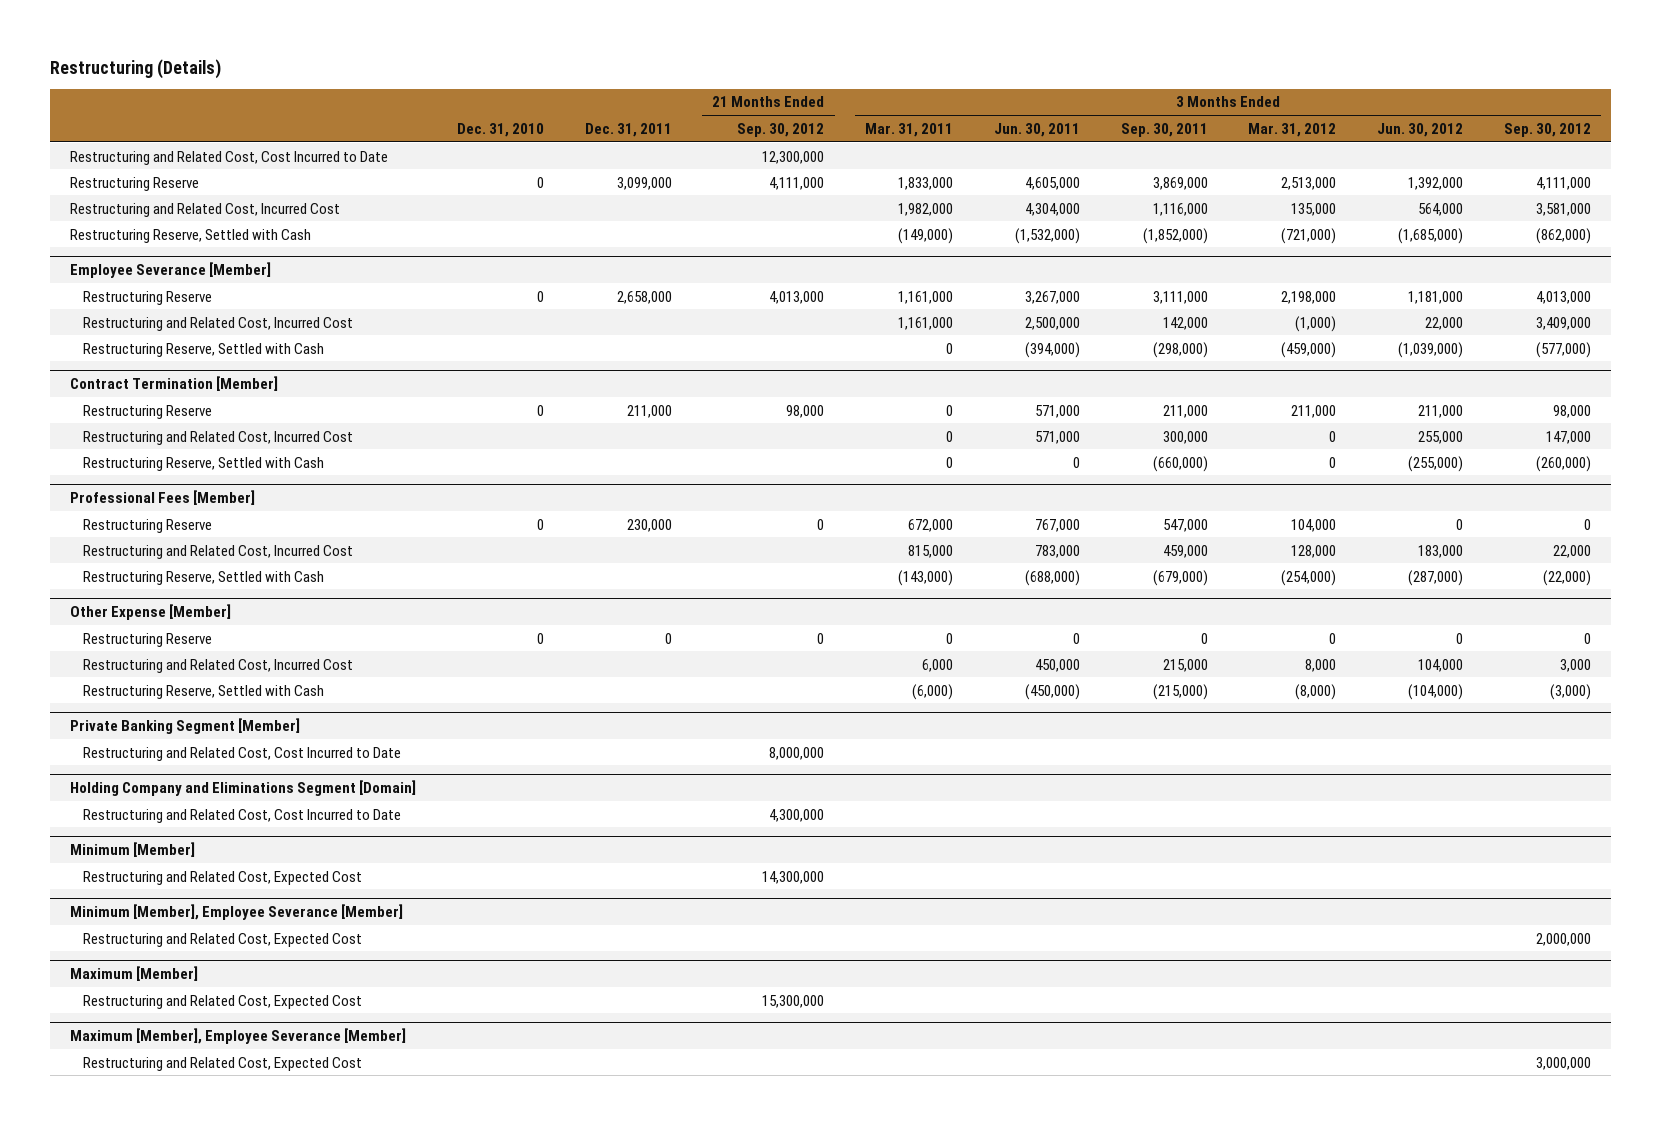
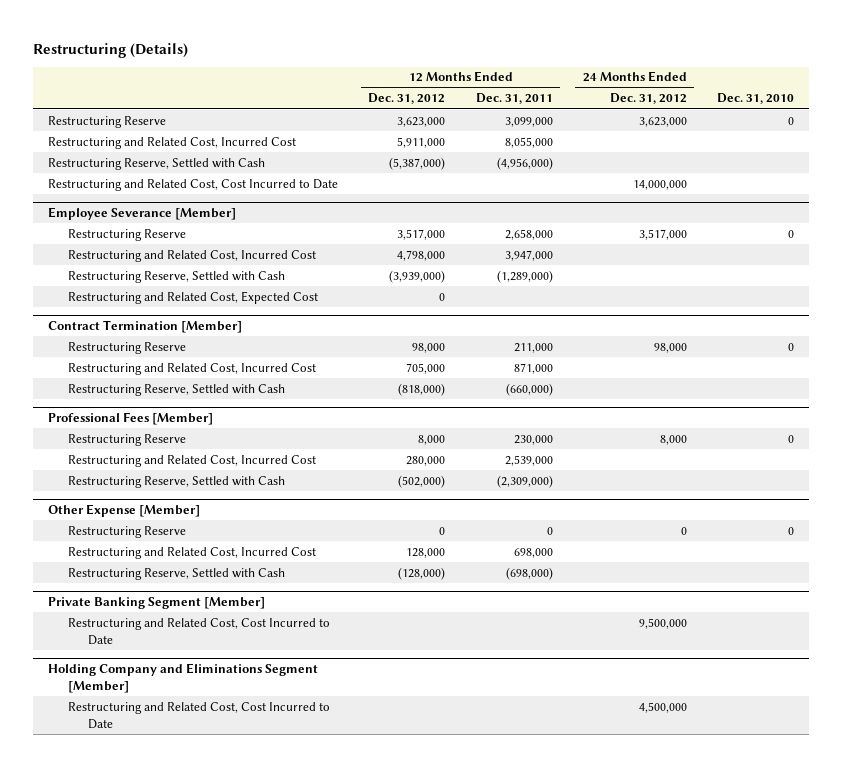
- | Dec. 31, 2010 | Dec. 31, 2011 | 21 Months Ended Sep. 30, 2012 | 3 Months Ended Mar. 31, 2011 | 3 Months Ended Jun. 30, 2011 | 3 Months Ended Sep. 30, 2011 | 3 Months Ended Mar. 31, 2012 | 3 Months Ended Jun. 30, 2012 | 3 Months Ended Sep. 30, 2012
+ | 12 Months Ended Dec. 31, 2012 | 12 Months Ended Dec. 31, 2011 | 24 Months Ended Dec. 31, 2012 | Dec. 31, 2010
moved down: Restructuring and Related Cost, Cost Incurred to Date | | | 14,000,000 |
@ Employee Severance [Member]
+ Restructuring and Related Cost, Expected Cost | 0 | | |
- Holding Company and Eliminations Segment [Domain]
+ Holding Company and Eliminations Segment [Member]
- Minimum [Member]
- Restructuring and Related Cost, Expected Cost | | | 14,300,000 | | | | | |
- Minimum [Member], Employee Severance [Member]
- Restructuring and Related Cost, Expected Cost | | | | | | | | | 2,000,000
- Maximum [Member]
- Restructuring and Related Cost, Expected Cost | | | 15,300,000 | | | | | |
- Maximum [Member], Employee Severance [Member]
- Restructuring and Related Cost, Expected Cost | | | | | | | | | 3,000,000

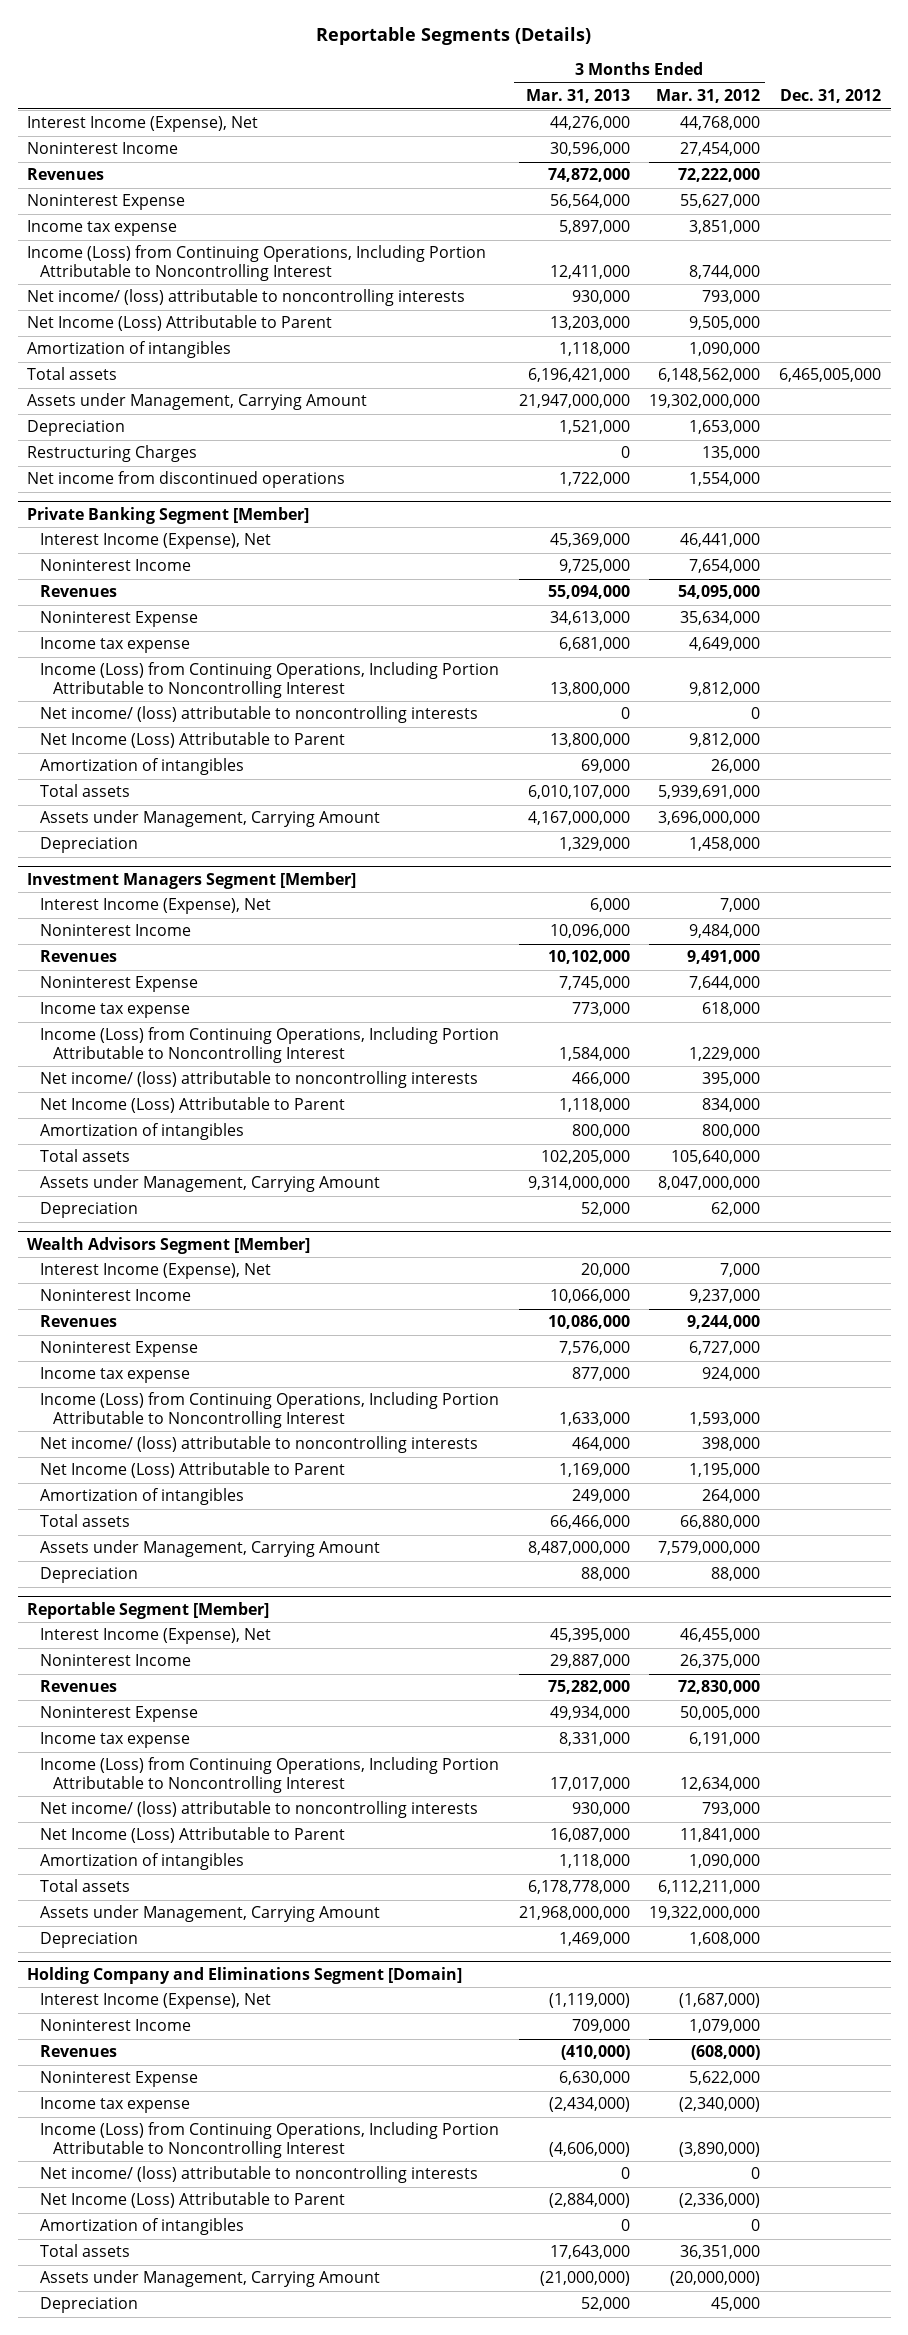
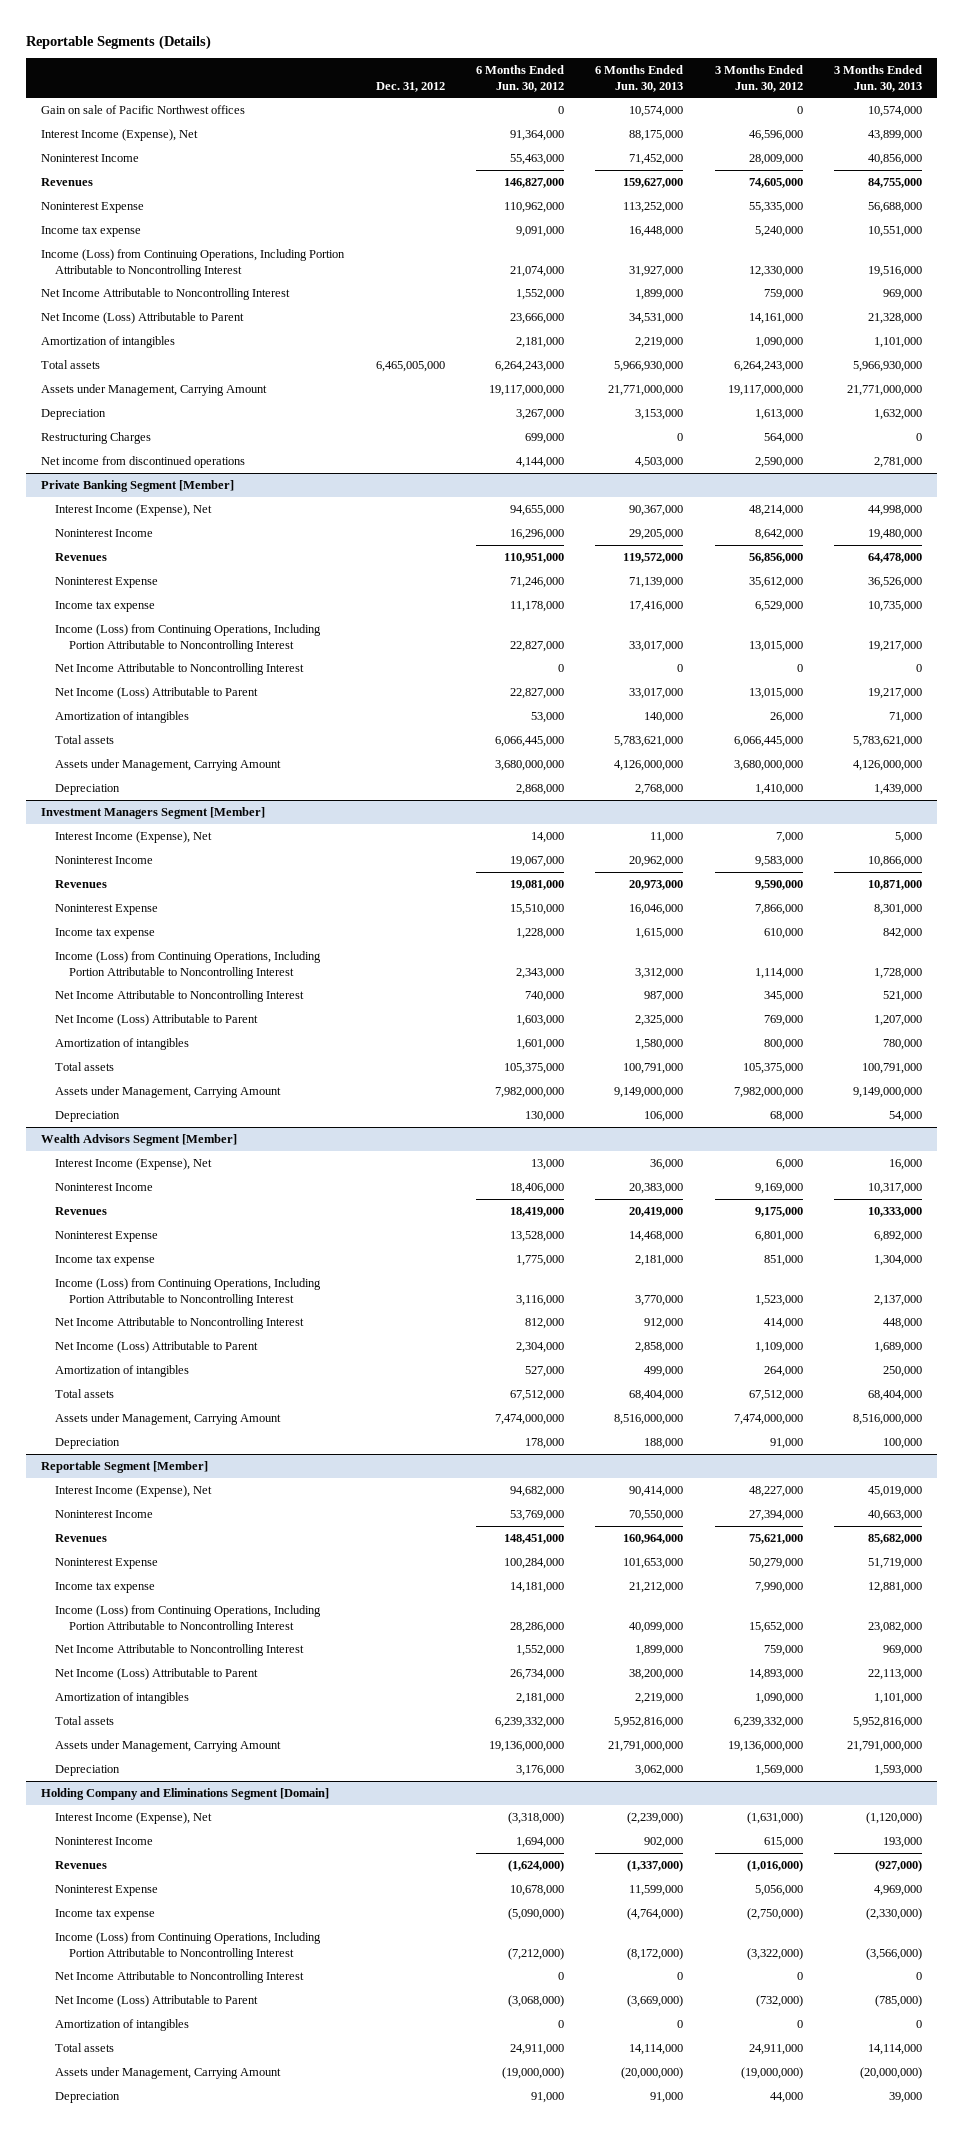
- | 3 Months Ended Mar. 31, 2013 | 3 Months Ended Mar. 31, 2012 | Dec. 31, 2012
+ | Dec. 31, 2012 | 6 Months Ended Jun. 30, 2012 | 6 Months Ended Jun. 30, 2013 | 3 Months Ended Jun. 30, 2012 | 3 Months Ended Jun. 30, 2013
+ Gain on sale of Pacific Northwest offices | | 0 | 10,574,000 | 0 | 10,574,000
- Net income/ (loss) attributable to noncontrolling interests | 930,000 | 793,000 |
+ Net Income Attributable to Noncontrolling Interest | | 1,552,000 | 1,899,000 | 759,000 | 969,000
@ Private Banking Segment [Member]
- Net income/ (loss) attributable to noncontrolling interests | 0 | 0 |
+ Net Income Attributable to Noncontrolling Interest | | 0 | 0 | 0 | 0
@ Investment Managers Segment [Member]
- Net income/ (loss) attributable to noncontrolling interests | 466,000 | 395,000 |
+ Net Income Attributable to Noncontrolling Interest | | 740,000 | 987,000 | 345,000 | 521,000
@ Wealth Advisors Segment [Member]
- Net income/ (loss) attributable to noncontrolling interests | 464,000 | 398,000 |
+ Net Income Attributable to Noncontrolling Interest | | 812,000 | 912,000 | 414,000 | 448,000
@ Reportable Segment [Member]
- Net income/ (loss) attributable to noncontrolling interests | 930,000 | 793,000 |
+ Net Income Attributable to Noncontrolling Interest | | 1,552,000 | 1,899,000 | 759,000 | 969,000
@ Holding Company and Eliminations Segment [Domain]
- Net income/ (loss) attributable to noncontrolling interests | 0 | 0 |
+ Net Income Attributable to Noncontrolling Interest | | 0 | 0 | 0 | 0

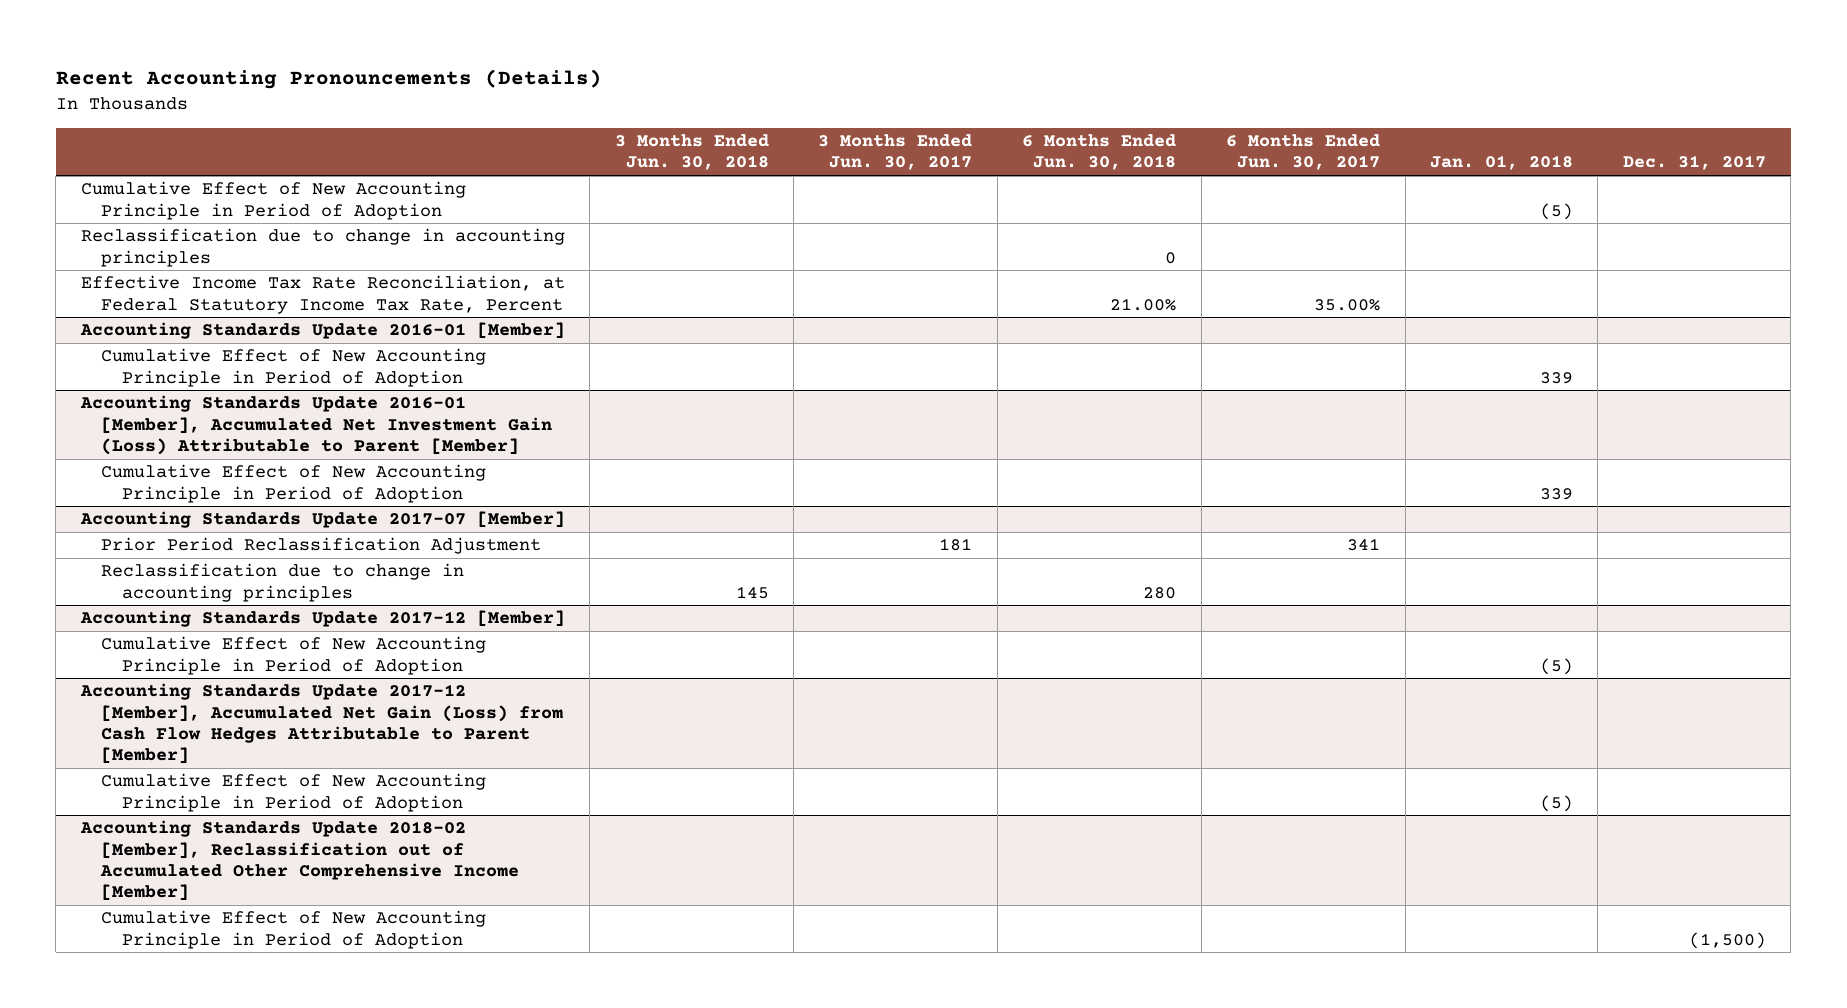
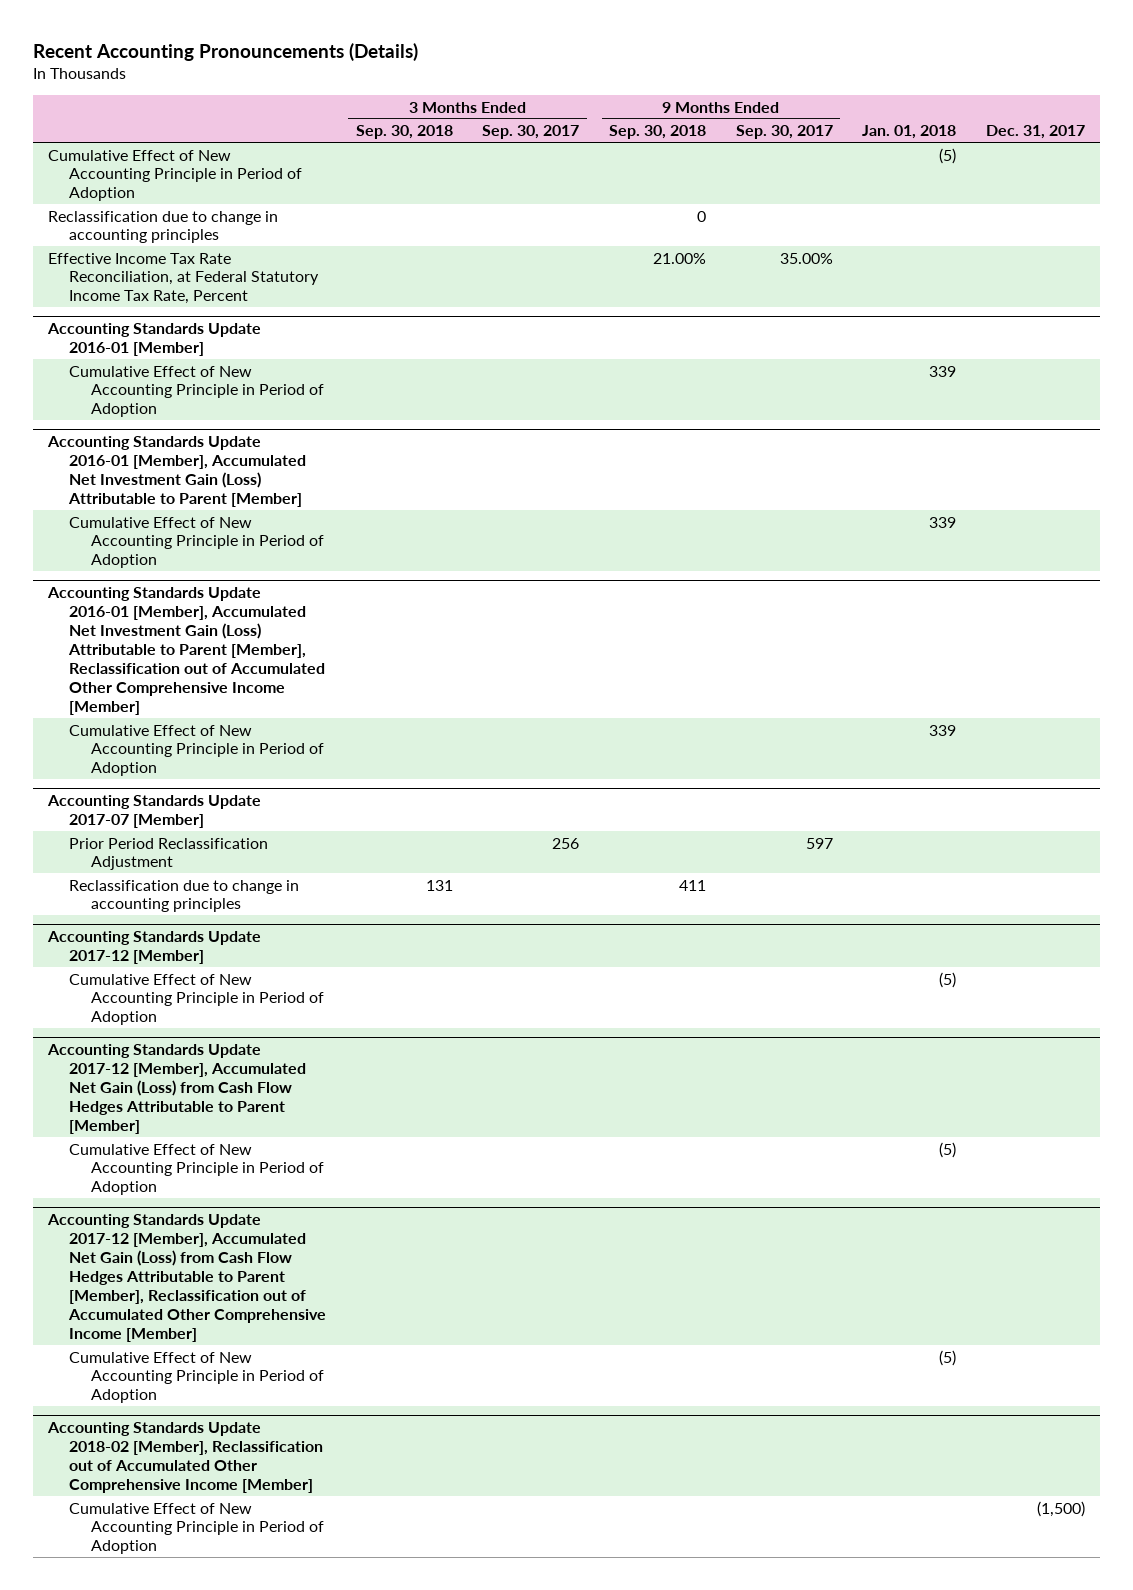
- | 3 Months Ended Jun. 30, 2018 | 3 Months Ended Jun. 30, 2017 | 6 Months Ended Jun. 30, 2018 | 6 Months Ended Jun. 30, 2017 | Jan. 01, 2018 | Dec. 31, 2017
+ | 3 Months Ended Sep. 30, 2018 | 3 Months Ended Sep. 30, 2017 | 9 Months Ended Sep. 30, 2018 | 9 Months Ended Sep. 30, 2017 | Jan. 01, 2018 | Dec. 31, 2017
+ Accounting Standards Update 2016-01 [Member], Accumulated Net Investment Gain (Loss) Attributable to Parent [Member], Reclassification out of Accumulated Other Comprehensive Income [Member]
+ Cumulative Effect of New Accounting Principle in Period of Adoption | | | | | 339 |
+ Accounting Standards Update 2017-12 [Member], Accumulated Net Gain (Loss) from Cash Flow Hedges Attributable to Parent [Member], Reclassification out of Accumulated Other Comprehensive Income [Member]
+ Cumulative Effect of New Accounting Principle in Period of Adoption | | | | | (5) |

